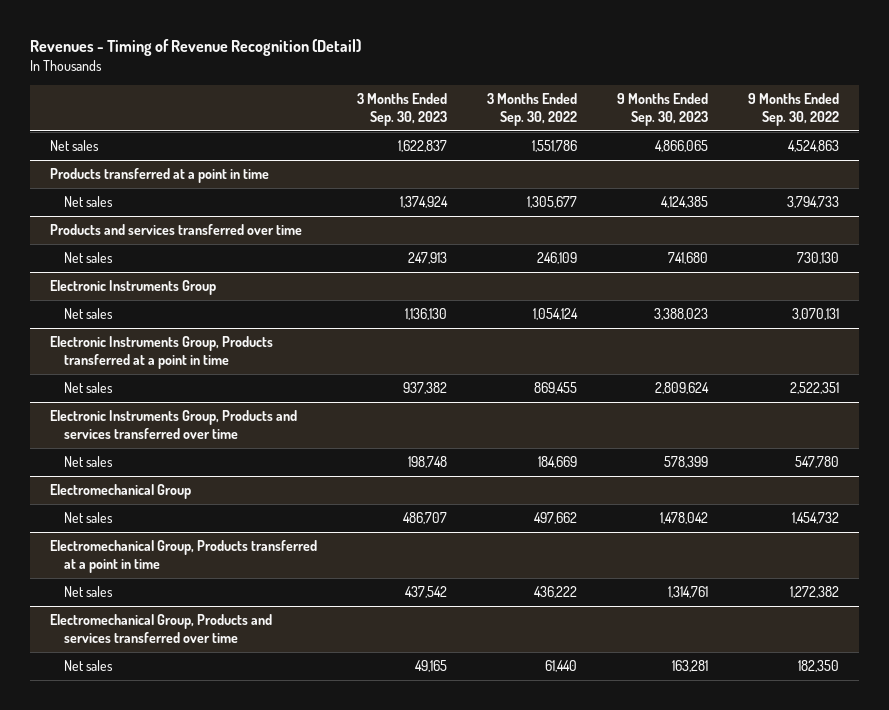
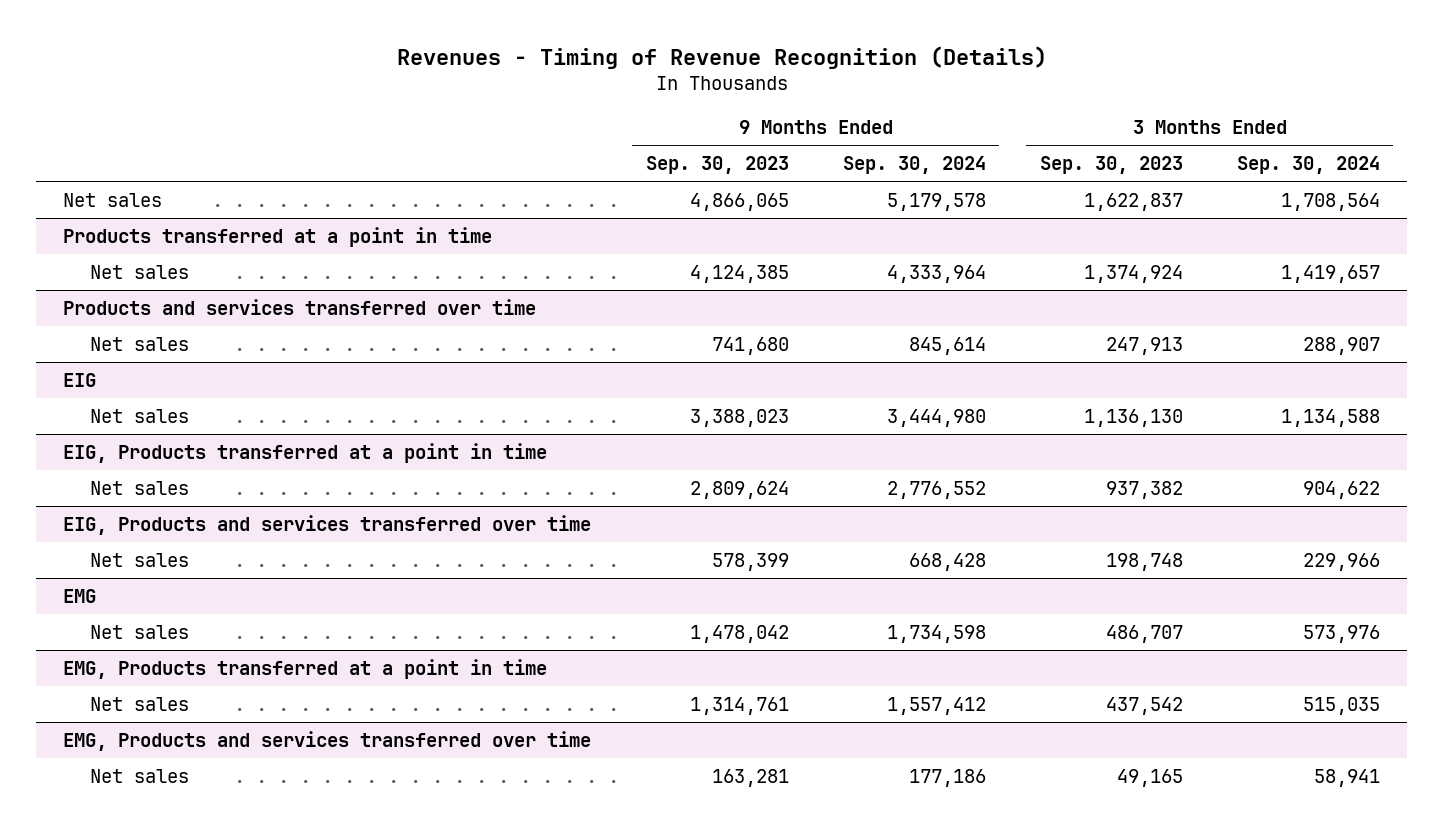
- Revenues - Timing of Revenue Recognition (Detail)
+ Revenues - Timing of Revenue Recognition (Details)
- | 3 Months Ended Sep. 30, 2023 | 3 Months Ended Sep. 30, 2022 | 9 Months Ended Sep. 30, 2023 | 9 Months Ended Sep. 30, 2022
+ | 9 Months Ended Sep. 30, 2023 | 9 Months Ended Sep. 30, 2024 | 3 Months Ended Sep. 30, 2023 | 3 Months Ended Sep. 30, 2024
- Electronic Instruments Group
+ EIG
- Electronic Instruments Group, Products transferred at a point in time
+ EIG, Products transferred at a point in time
- Electronic Instruments Group, Products and services transferred over time
+ EIG, Products and services transferred over time
- Electromechanical Group
+ EMG
- Electromechanical Group, Products transferred at a point in time
+ EMG, Products transferred at a point in time
- Electromechanical Group, Products and services transferred over time
+ EMG, Products and services transferred over time

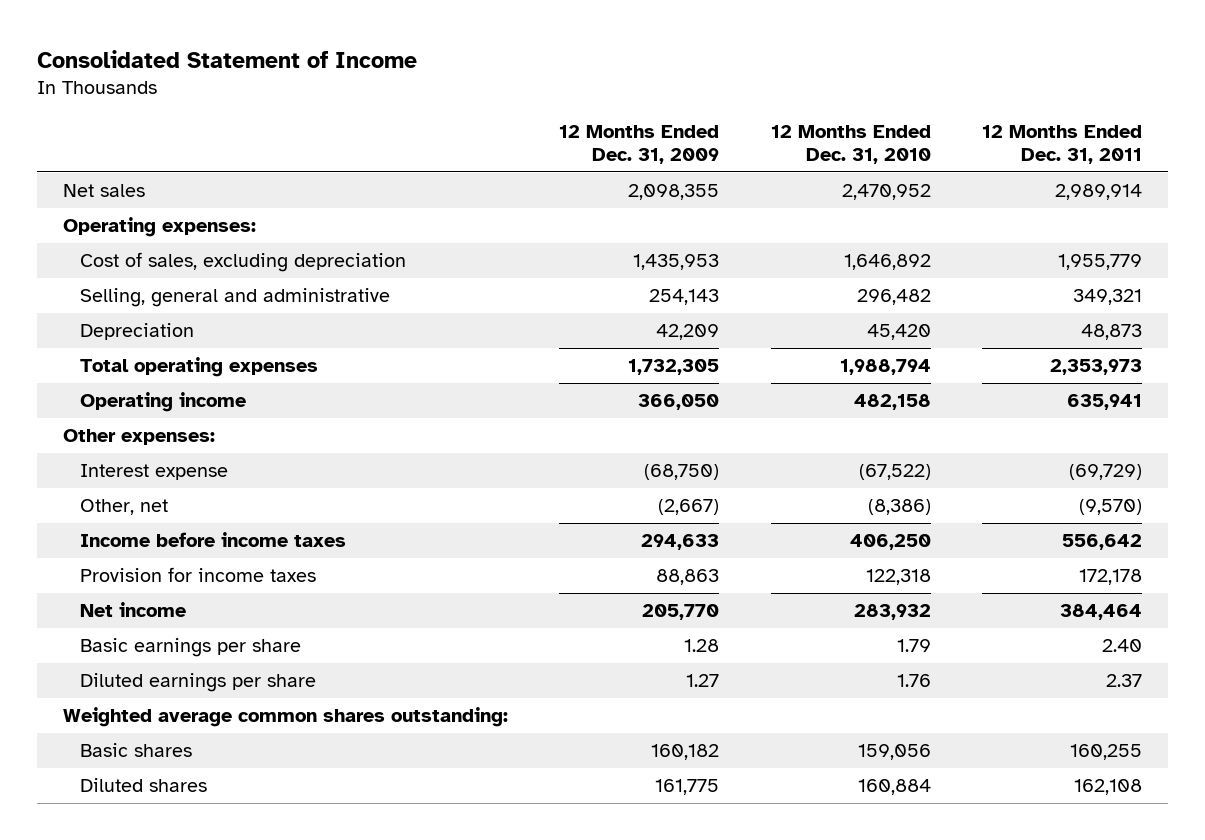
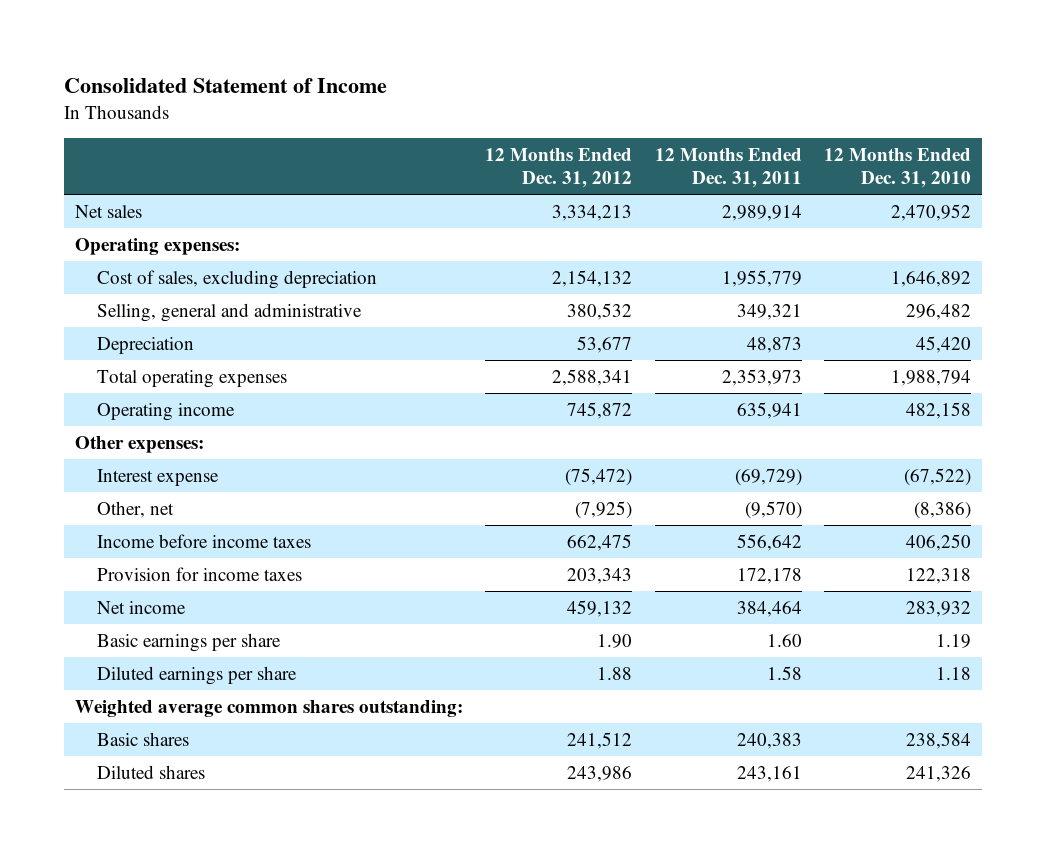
- | 12 Months Ended Dec. 31, 2009 | 12 Months Ended Dec. 31, 2010 | 12 Months Ended Dec. 31, 2011
+ | 12 Months Ended Dec. 31, 2012 | 12 Months Ended Dec. 31, 2011 | 12 Months Ended Dec. 31, 2010
- Basic earnings per share | 1.28 | 1.79 | 2.40
- Diluted earnings per share | 1.27 | 1.76 | 2.37
+ Basic earnings per share | 1.90 | 1.60 | 1.19
+ Diluted earnings per share | 1.88 | 1.58 | 1.18
- Basic shares | 160,182 | 159,056 | 160,255
- Diluted shares | 161,775 | 160,884 | 162,108
+ Basic shares | 241,512 | 240,383 | 238,584
+ Diluted shares | 243,986 | 243,161 | 241,326

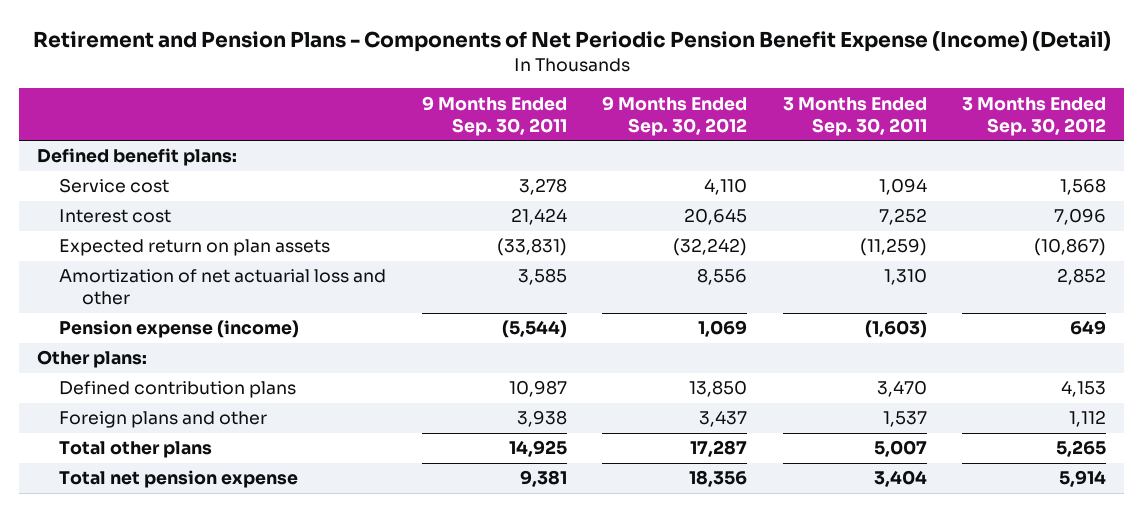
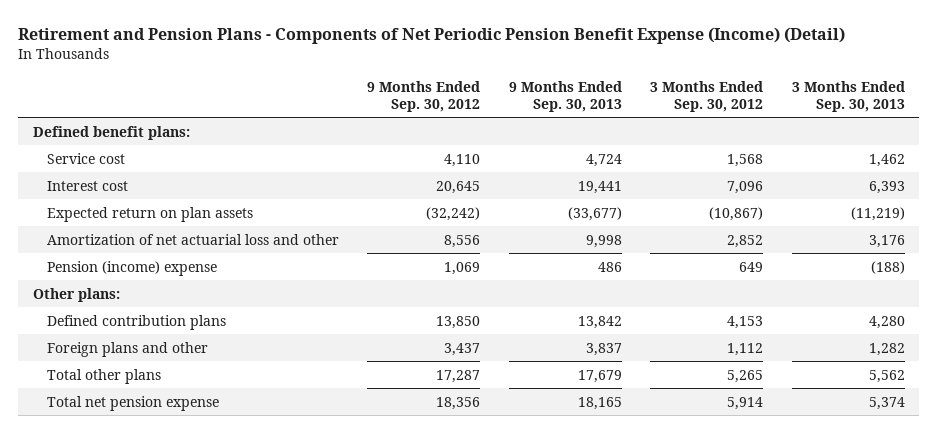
- | 9 Months Ended Sep. 30, 2011 | 9 Months Ended Sep. 30, 2012 | 3 Months Ended Sep. 30, 2011 | 3 Months Ended Sep. 30, 2012
+ | 9 Months Ended Sep. 30, 2012 | 9 Months Ended Sep. 30, 2013 | 3 Months Ended Sep. 30, 2012 | 3 Months Ended Sep. 30, 2013
- Pension expense (income) | (5,544) | 1,069 | (1,603) | 649
+ Pension (income) expense | 1,069 | 486 | 649 | (188)

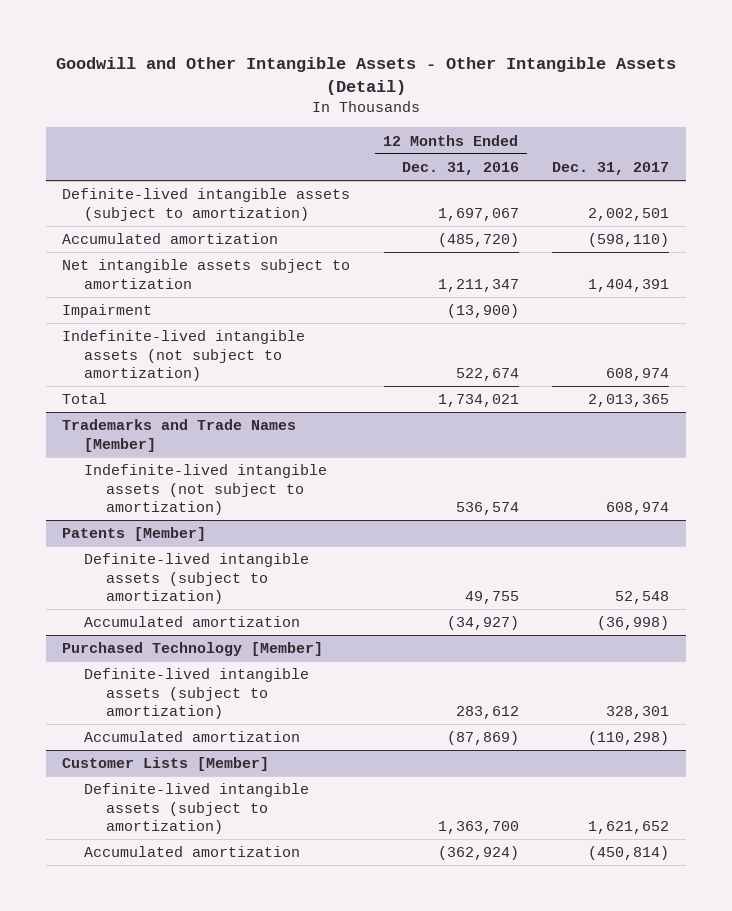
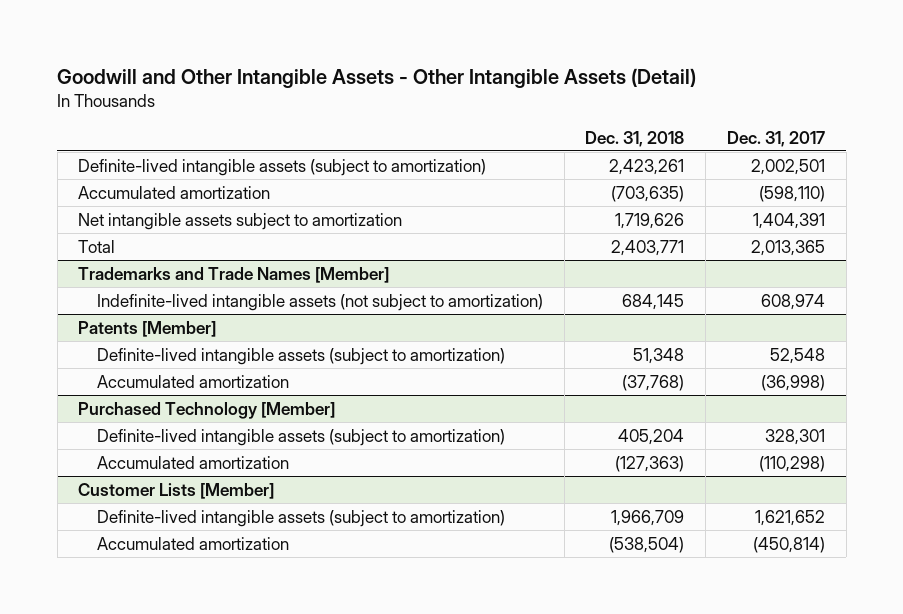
- | 12 Months Ended Dec. 31, 2016 | Dec. 31, 2017
+ | Dec. 31, 2018 | Dec. 31, 2017
- Impairment | (13,900) |
- Indefinite-lived intangible assets (not subject to amortization) | 522,674 | 608,974

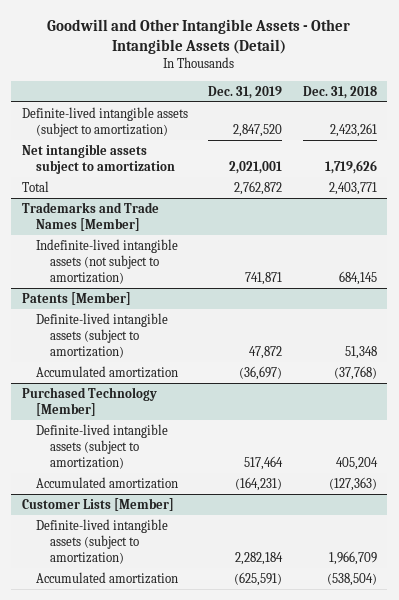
- | Dec. 31, 2018 | Dec. 31, 2017
+ | Dec. 31, 2019 | Dec. 31, 2018
- Accumulated amortization | (703,635) | (598,110)

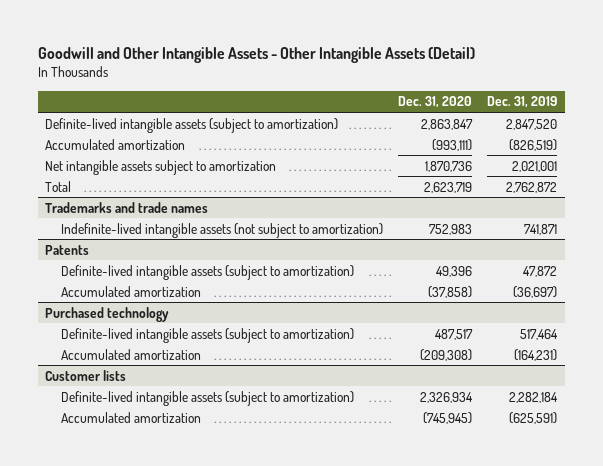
- | Dec. 31, 2019 | Dec. 31, 2018
+ | Dec. 31, 2020 | Dec. 31, 2019
+ Accumulated amortization | (993,111) | (826,519)
- Trademarks and Trade Names [Member]
+ Trademarks and trade names
- Patents [Member]
+ Patents
- Purchased Technology [Member]
+ Purchased technology
- Customer Lists [Member]
+ Customer lists

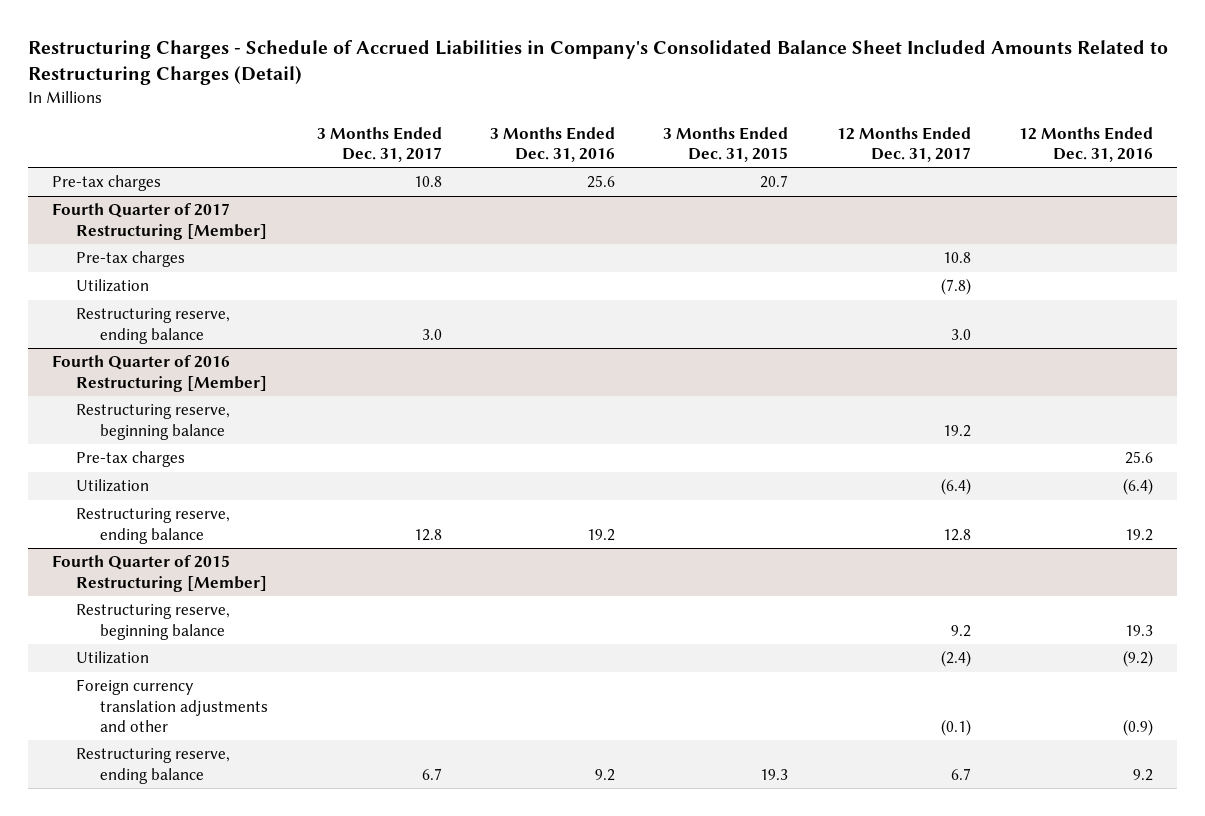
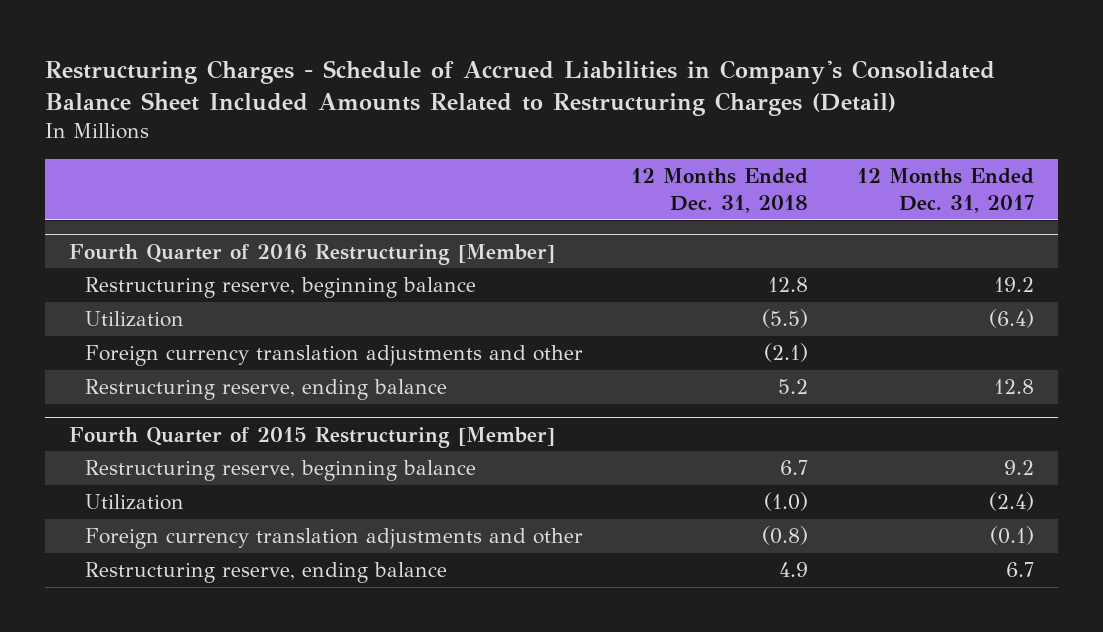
- | 3 Months Ended Dec. 31, 2017 | 3 Months Ended Dec. 31, 2016 | 3 Months Ended Dec. 31, 2015 | 12 Months Ended Dec. 31, 2017 | 12 Months Ended Dec. 31, 2016
+ | 12 Months Ended Dec. 31, 2018 | 12 Months Ended Dec. 31, 2017
- Pre-tax charges | 10.8 | 25.6 | 20.7 | |
- Fourth Quarter of 2017 Restructuring [Member]
- Pre-tax charges | | | | 10.8 |
- Utilization | | | | (7.8) |
- Restructuring reserve, ending balance | 3.0 | | | 3.0 |
@ Fourth Quarter of 2016 Restructuring [Member]
- Pre-tax charges | | | | | 25.6
+ Foreign currency translation adjustments and other | (2.1) |

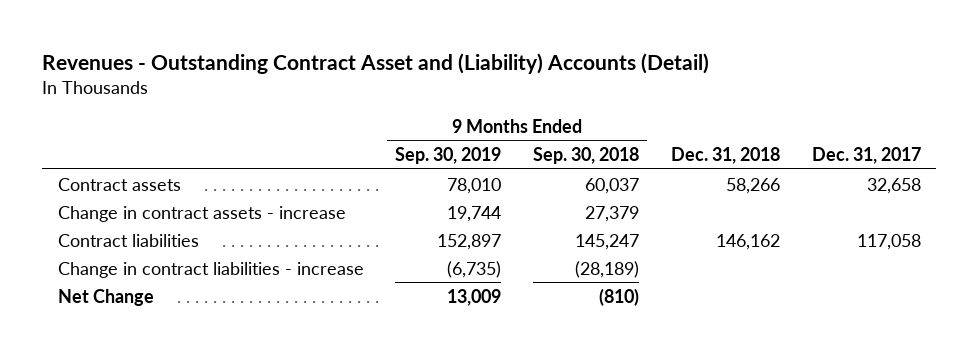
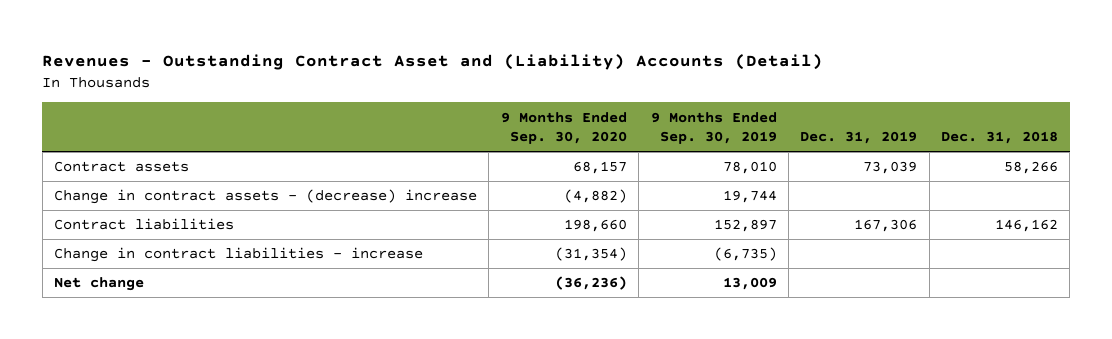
- | 9 Months Ended Sep. 30, 2019 | 9 Months Ended Sep. 30, 2018 | Dec. 31, 2018 | Dec. 31, 2017
+ | 9 Months Ended Sep. 30, 2020 | 9 Months Ended Sep. 30, 2019 | Dec. 31, 2019 | Dec. 31, 2018
- Change in contract assets - increase | 19,744 | 27,379 | |
+ Change in contract assets - (decrease) increase | (4,882) | 19,744 | |
- Net Change | 13,009 | (810) | |
+ Net change | (36,236) | 13,009 | |

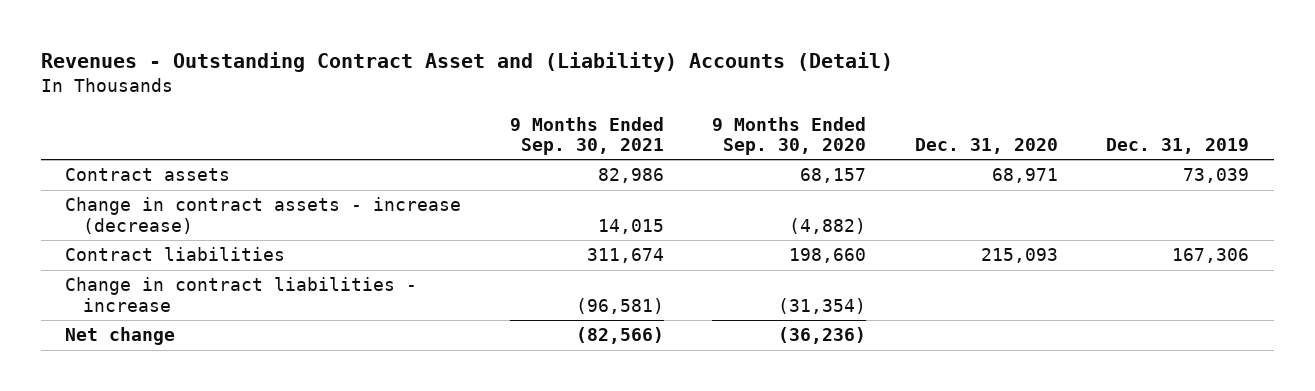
- | 9 Months Ended Sep. 30, 2020 | 9 Months Ended Sep. 30, 2019 | Dec. 31, 2019 | Dec. 31, 2018
+ | 9 Months Ended Sep. 30, 2021 | 9 Months Ended Sep. 30, 2020 | Dec. 31, 2020 | Dec. 31, 2019
- Change in contract assets - (decrease) increase | (4,882) | 19,744 | |
+ Change in contract assets - increase (decrease) | 14,015 | (4,882) | |

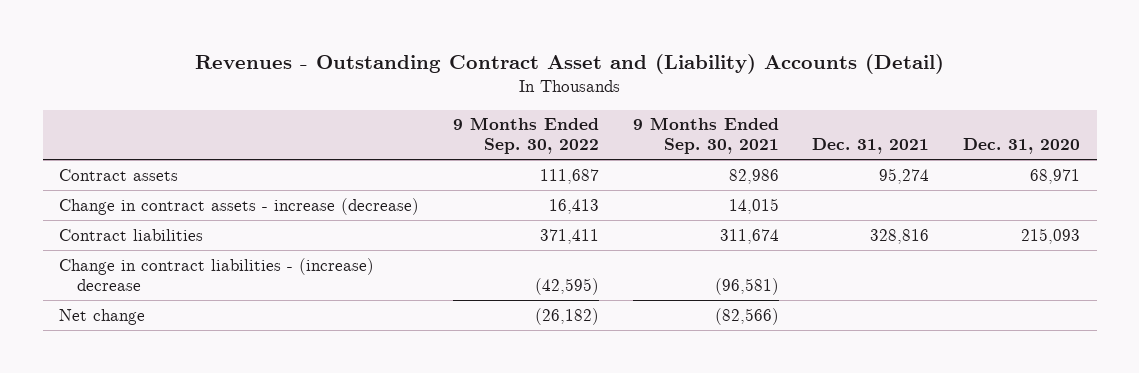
- | 9 Months Ended Sep. 30, 2021 | 9 Months Ended Sep. 30, 2020 | Dec. 31, 2020 | Dec. 31, 2019
+ | 9 Months Ended Sep. 30, 2022 | 9 Months Ended Sep. 30, 2021 | Dec. 31, 2021 | Dec. 31, 2020
- Change in contract liabilities - increase | (96,581) | (31,354) | |
+ Change in contract liabilities - (increase) decrease | (42,595) | (96,581) | |

